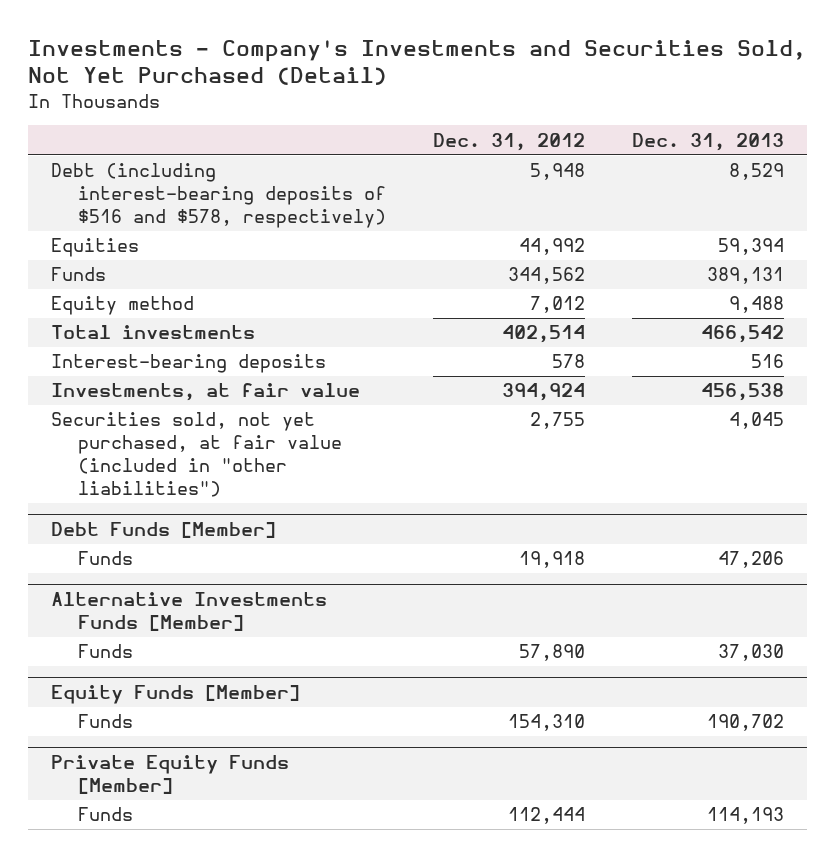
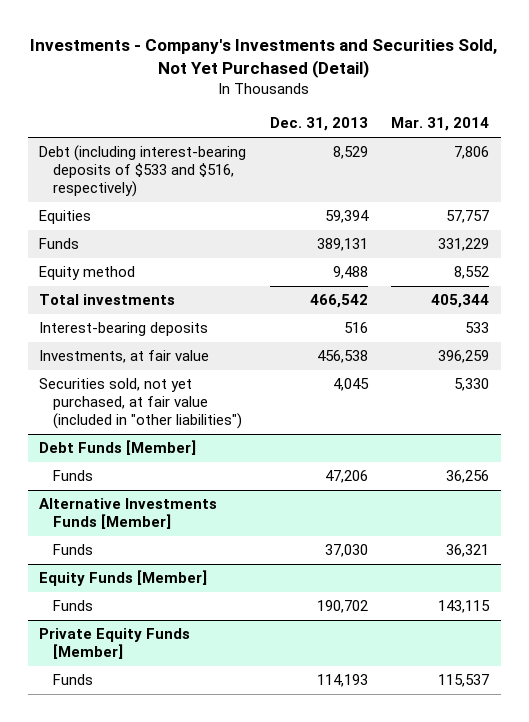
- | Dec. 31, 2012 | Dec. 31, 2013
+ | Dec. 31, 2013 | Mar. 31, 2014
- Debt (including interest-bearing deposits of $516 and $578, respectively) | 5,948 | 8,529
+ Debt (including interest-bearing deposits of $533 and $516, respectively) | 8,529 | 7,806

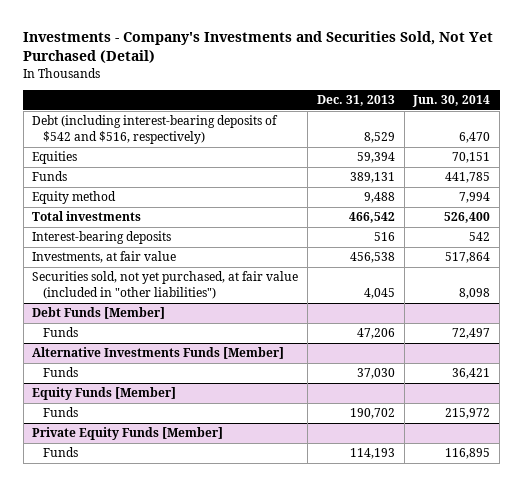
- | Dec. 31, 2013 | Mar. 31, 2014
+ | Dec. 31, 2013 | Jun. 30, 2014
- Debt (including interest-bearing deposits of $533 and $516, respectively) | 8,529 | 7,806
+ Debt (including interest-bearing deposits of $542 and $516, respectively) | 8,529 | 6,470

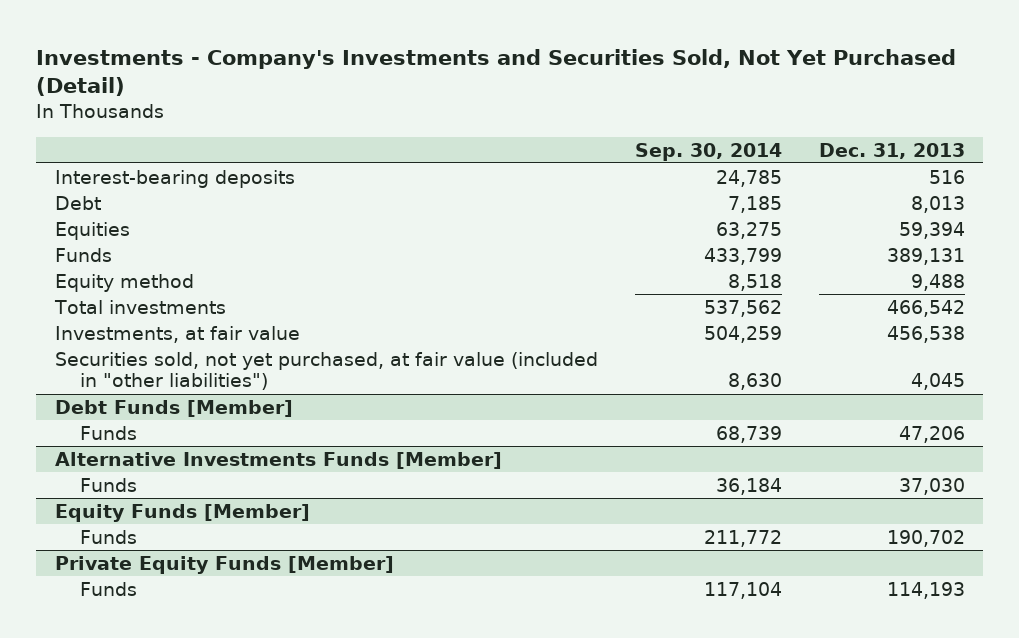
- | Dec. 31, 2013 | Jun. 30, 2014
+ | Sep. 30, 2014 | Dec. 31, 2013
- Debt (including interest-bearing deposits of $542 and $516, respectively) | 8,529 | 6,470
moved up: Interest-bearing deposits | 24,785 | 516
+ Debt | 7,185 | 8,013

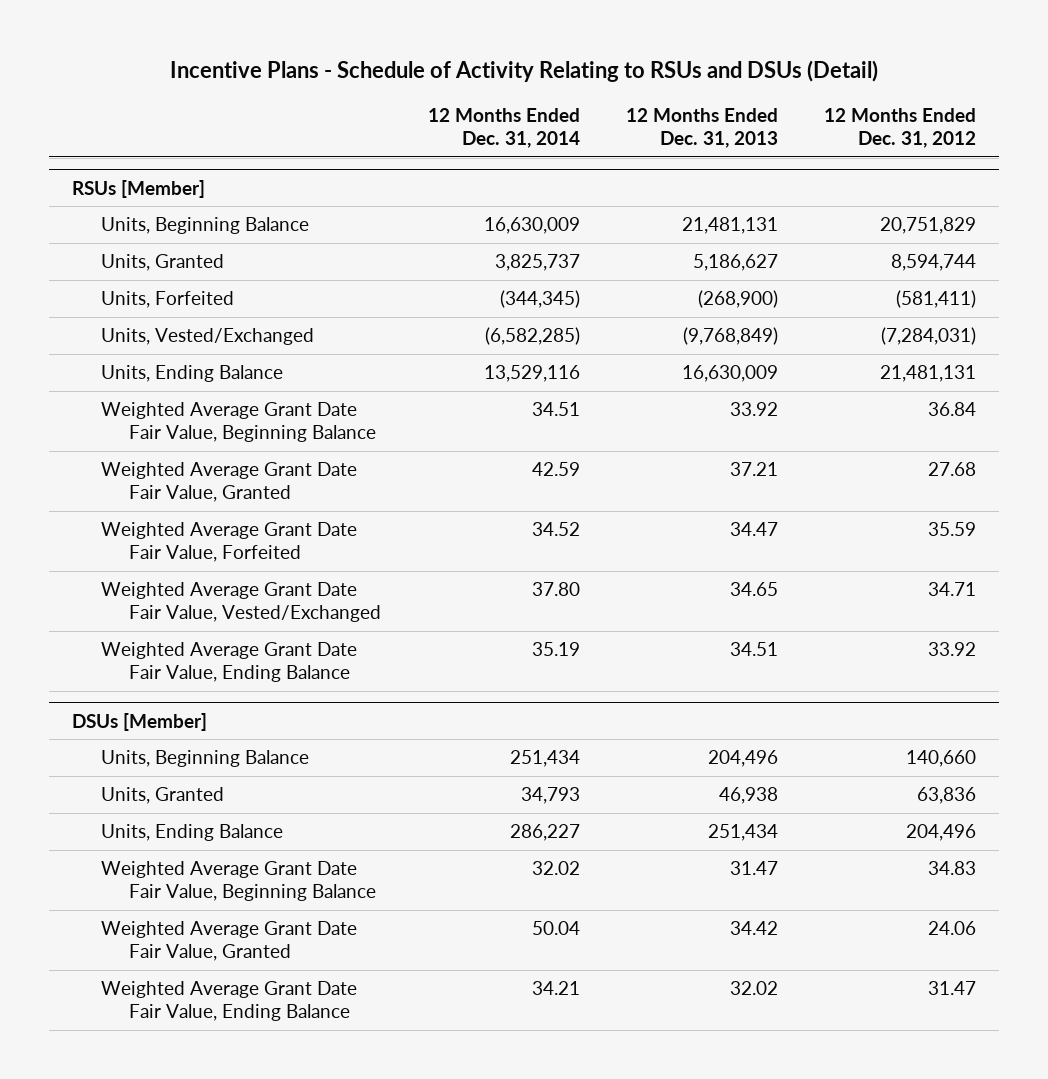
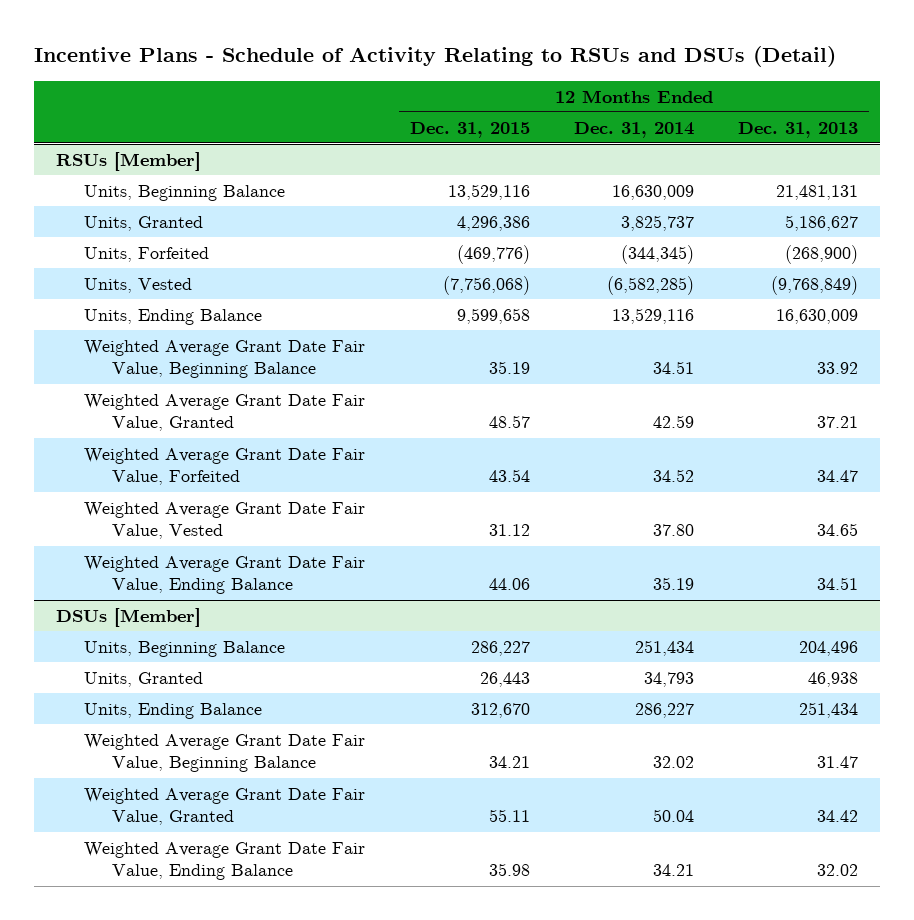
- | 12 Months Ended Dec. 31, 2014 | 12 Months Ended Dec. 31, 2013 | 12 Months Ended Dec. 31, 2012
+ | 12 Months Ended Dec. 31, 2015 | 12 Months Ended Dec. 31, 2014 | 12 Months Ended Dec. 31, 2013
@ RSUs [Member]
- Units, Vested/Exchanged | (6,582,285) | (9,768,849) | (7,284,031)
+ Units, Vested | (7,756,068) | (6,582,285) | (9,768,849)
- Weighted Average Grant Date Fair Value, Vested/Exchanged | 37.80 | 34.65 | 34.71
+ Weighted Average Grant Date Fair Value, Vested | 31.12 | 37.80 | 34.65

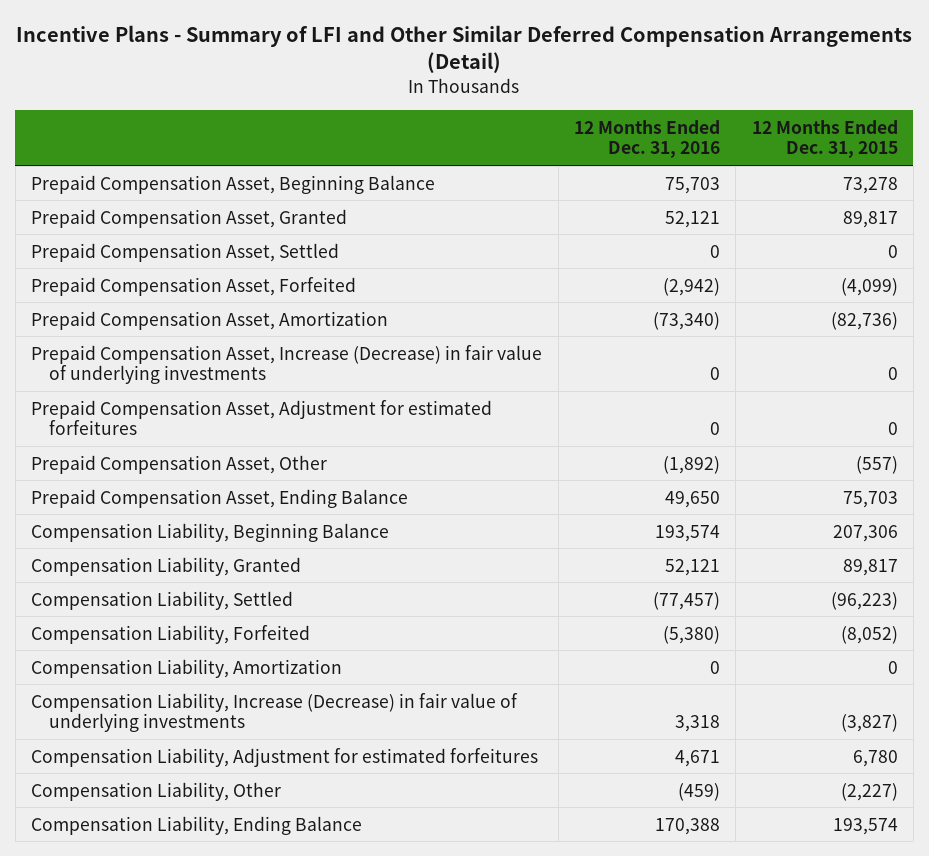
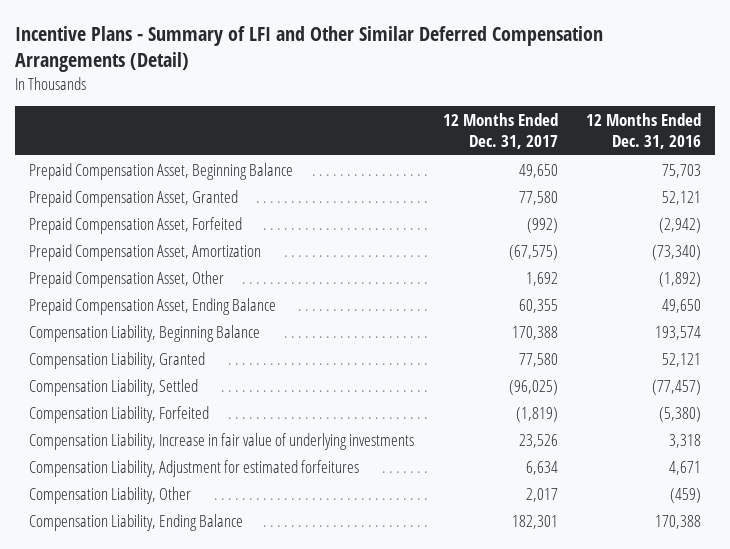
- | 12 Months Ended Dec. 31, 2016 | 12 Months Ended Dec. 31, 2015
+ | 12 Months Ended Dec. 31, 2017 | 12 Months Ended Dec. 31, 2016
- Prepaid Compensation Asset, Settled | 0 | 0
- Prepaid Compensation Asset, Increase (Decrease) in fair value of underlying investments | 0 | 0
- Prepaid Compensation Asset, Adjustment for estimated forfeitures | 0 | 0
- Compensation Liability, Amortization | 0 | 0
- Compensation Liability, Increase (Decrease) in fair value of underlying investments | 3,318 | (3,827)
+ Compensation Liability, Increase in fair value of underlying investments | 23,526 | 3,318

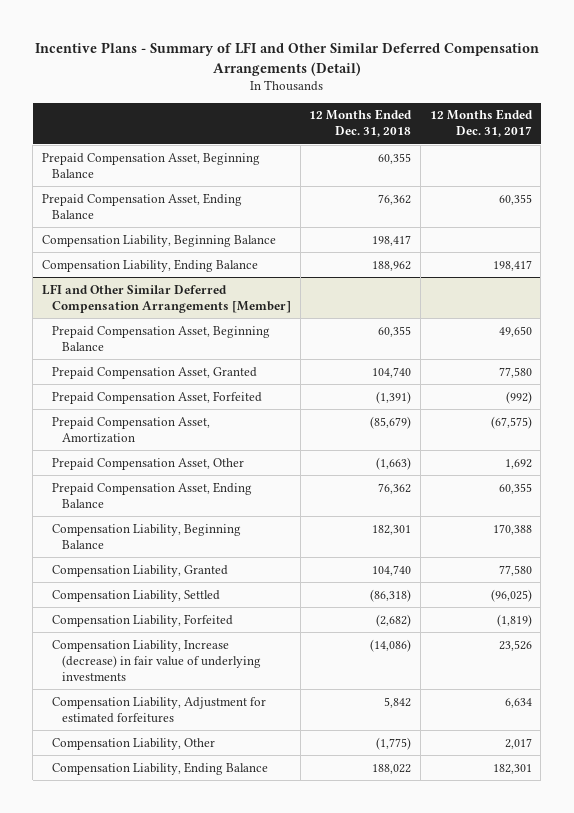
- | 12 Months Ended Dec. 31, 2017 | 12 Months Ended Dec. 31, 2016
+ | 12 Months Ended Dec. 31, 2018 | 12 Months Ended Dec. 31, 2017
+ Prepaid Compensation Asset, Beginning Balance | 60,355 |
+ Prepaid Compensation Asset, Ending Balance | 76,362 | 60,355
+ Compensation Liability, Beginning Balance | 198,417 |
+ Compensation Liability, Ending Balance | 188,962 | 198,417
+ LFI and Other Similar Deferred Compensation Arrangements [Member]
- Compensation Liability, Increase in fair value of underlying investments | 23,526 | 3,318
+ Compensation Liability, Increase (decrease) in fair value of underlying investments | (14,086) | 23,526

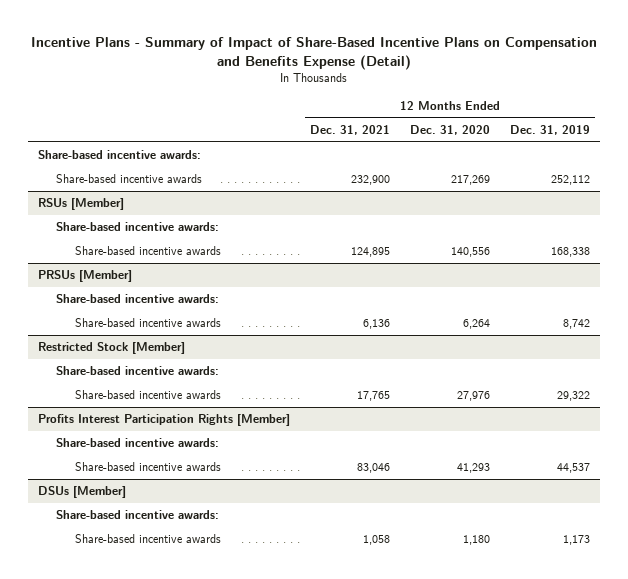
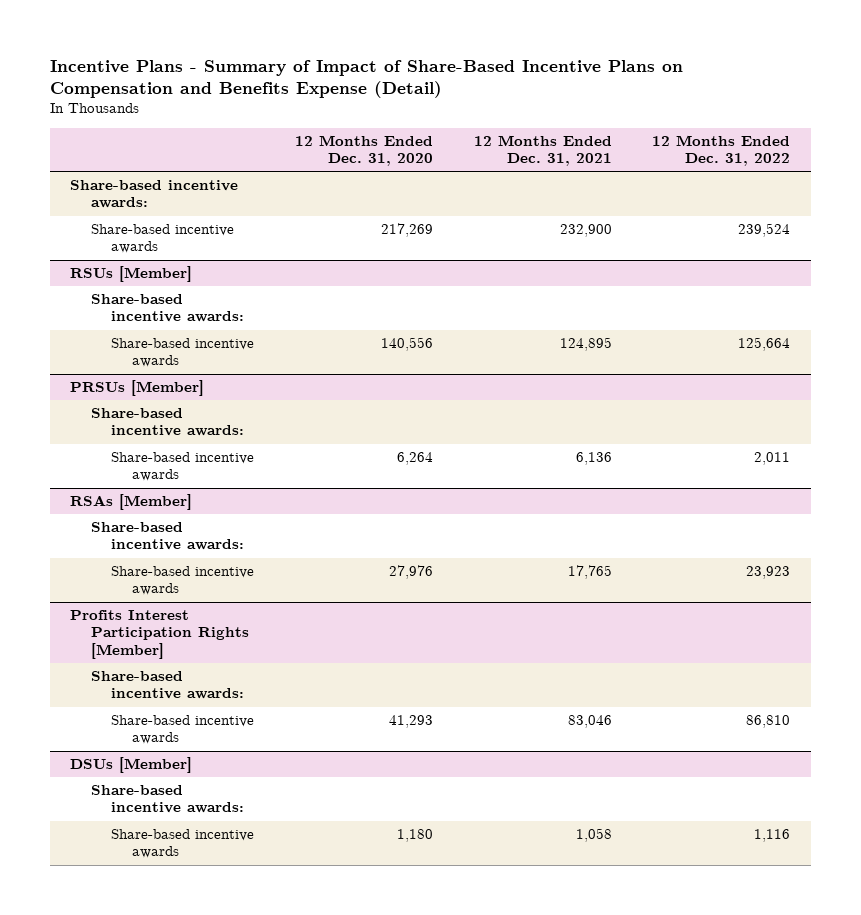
- | 12 Months Ended Dec. 31, 2021 | 12 Months Ended Dec. 31, 2020 | 12 Months Ended Dec. 31, 2019
+ | 12 Months Ended Dec. 31, 2020 | 12 Months Ended Dec. 31, 2021 | 12 Months Ended Dec. 31, 2022
- Restricted Stock [Member]
+ RSAs [Member]

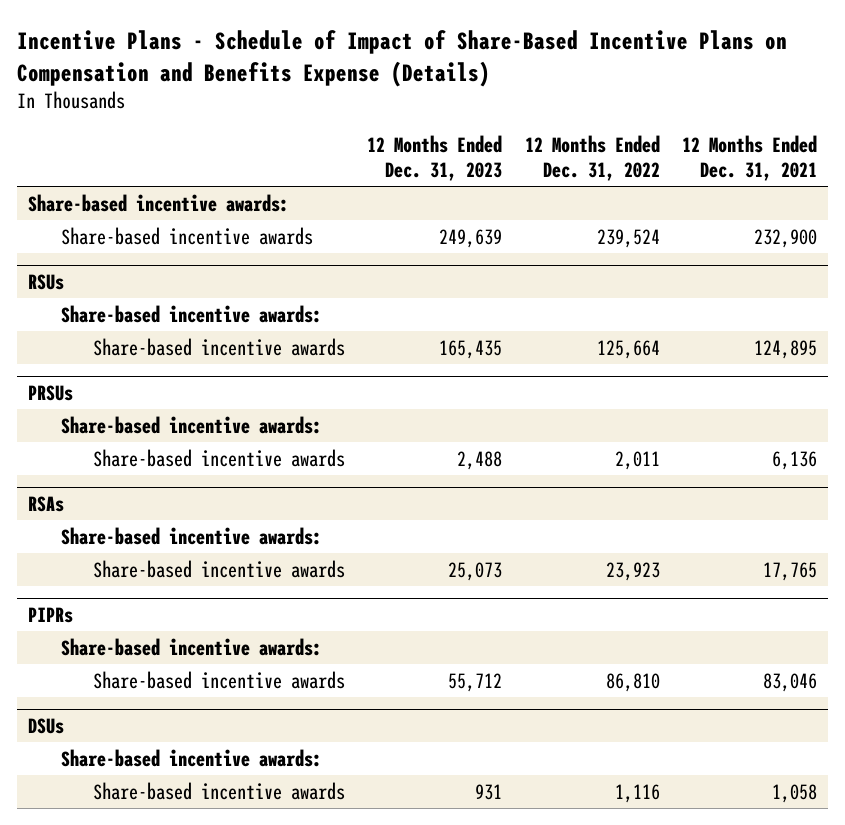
- Incentive Plans - Summary of Impact of Share-Based Incentive Plans on Compensation and Benefits Expense (Detail)
+ Incentive Plans - Schedule of Impact of Share-Based Incentive Plans on Compensation and Benefits Expense (Details)
- | 12 Months Ended Dec. 31, 2020 | 12 Months Ended Dec. 31, 2021 | 12 Months Ended Dec. 31, 2022
+ | 12 Months Ended Dec. 31, 2023 | 12 Months Ended Dec. 31, 2022 | 12 Months Ended Dec. 31, 2021
- RSUs [Member]
+ RSUs
- PRSUs [Member]
+ PRSUs
- RSAs [Member]
+ RSAs
- Profits Interest Participation Rights [Member]
+ PIPRs
- DSUs [Member]
+ DSUs

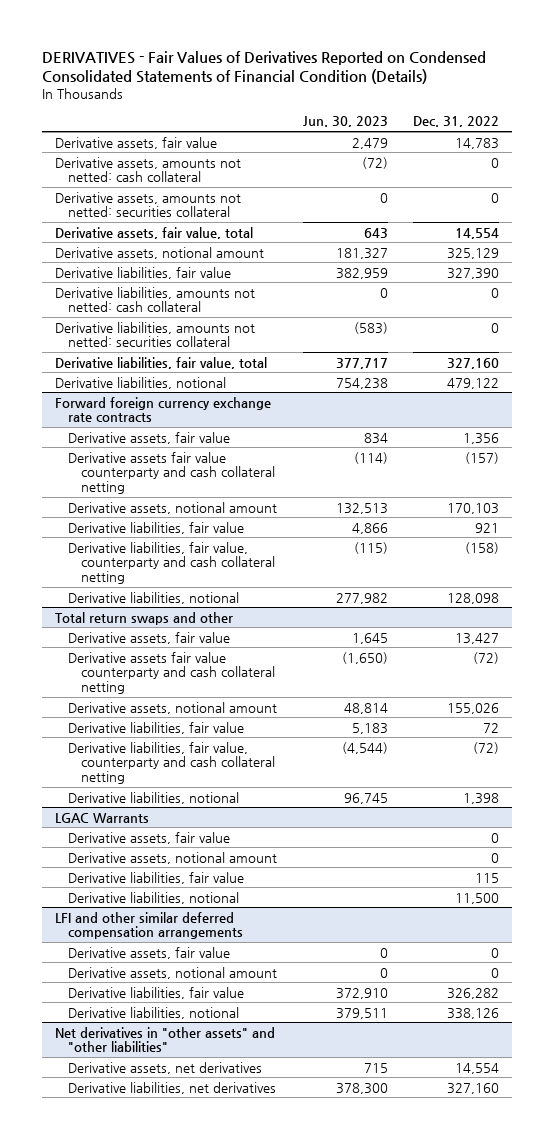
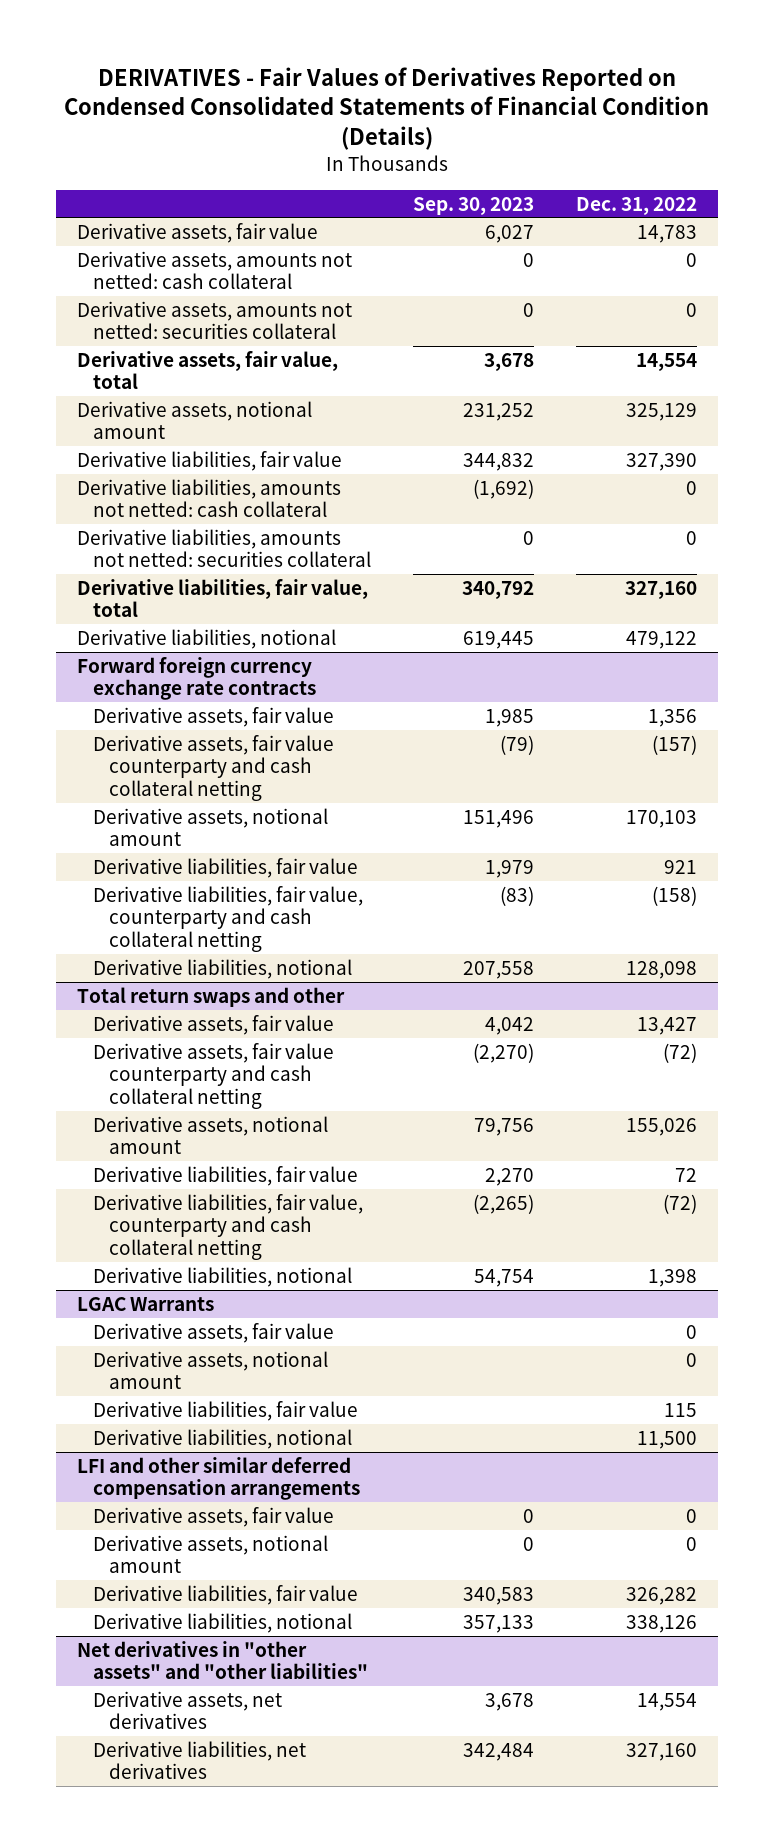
- | Jun. 30, 2023 | Dec. 31, 2022
+ | Sep. 30, 2023 | Dec. 31, 2022
@ Forward foreign currency exchange rate contracts
- Derivative assets fair value counterparty and cash collateral netting | (114) | (157)
+ Derivative assets, fair value counterparty and cash collateral netting | (79) | (157)
@ Total return swaps and other
- Derivative assets fair value counterparty and cash collateral netting | (1,650) | (72)
+ Derivative assets, fair value counterparty and cash collateral netting | (2,270) | (72)

